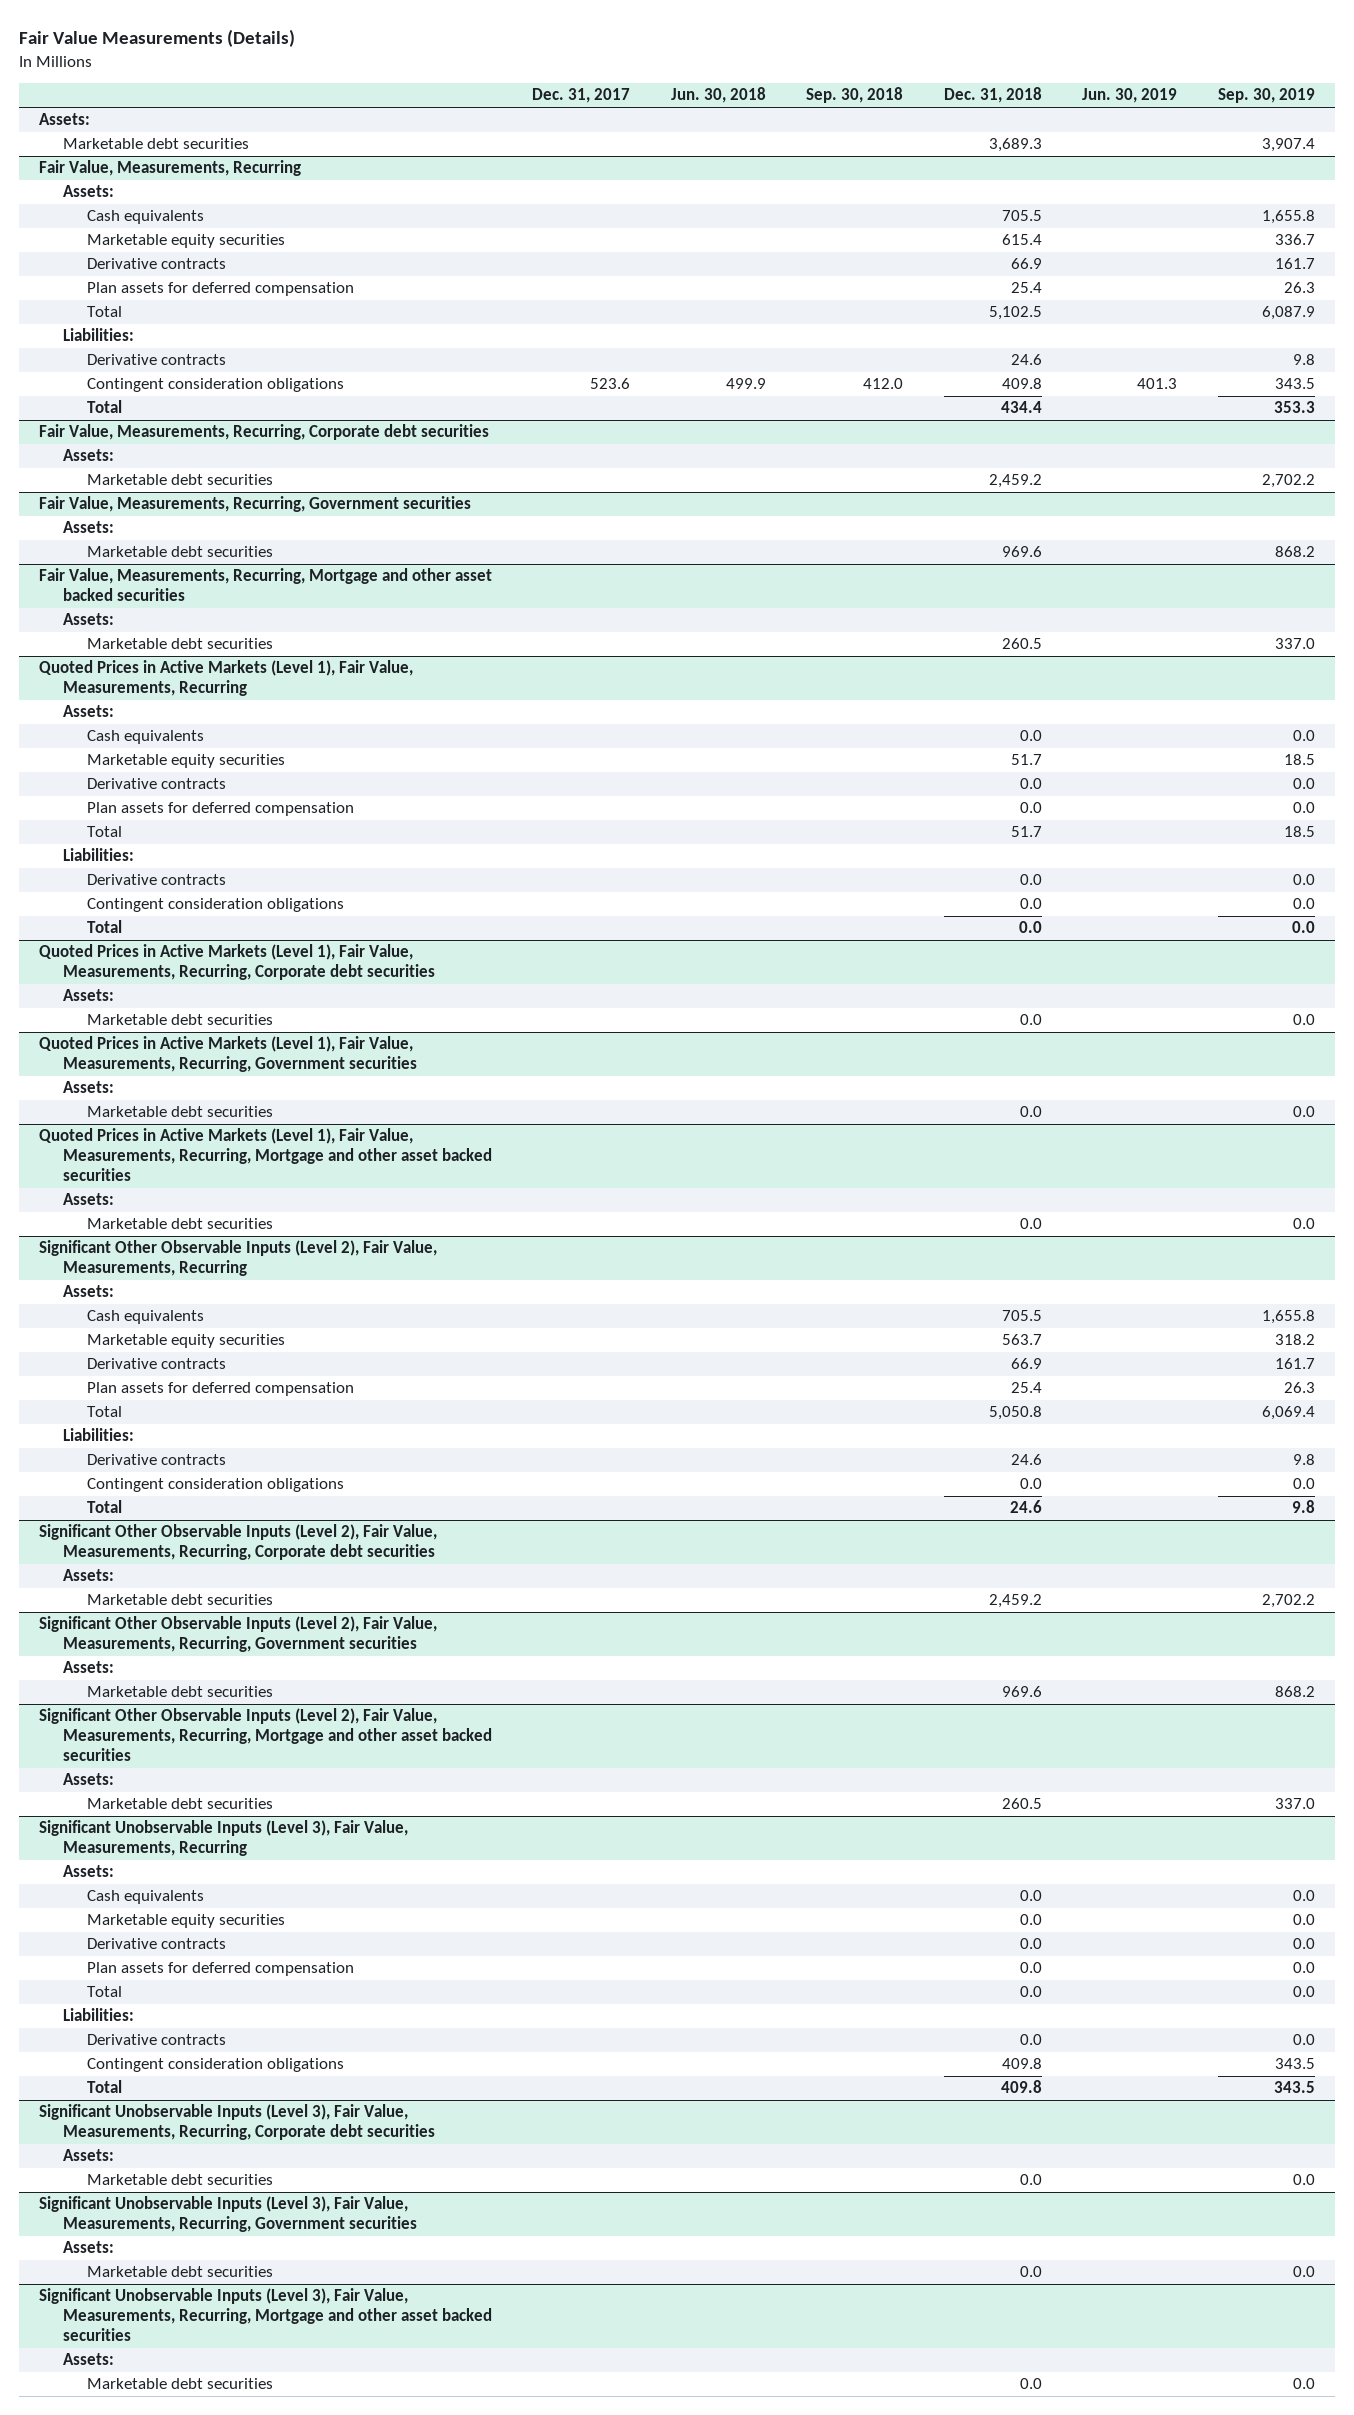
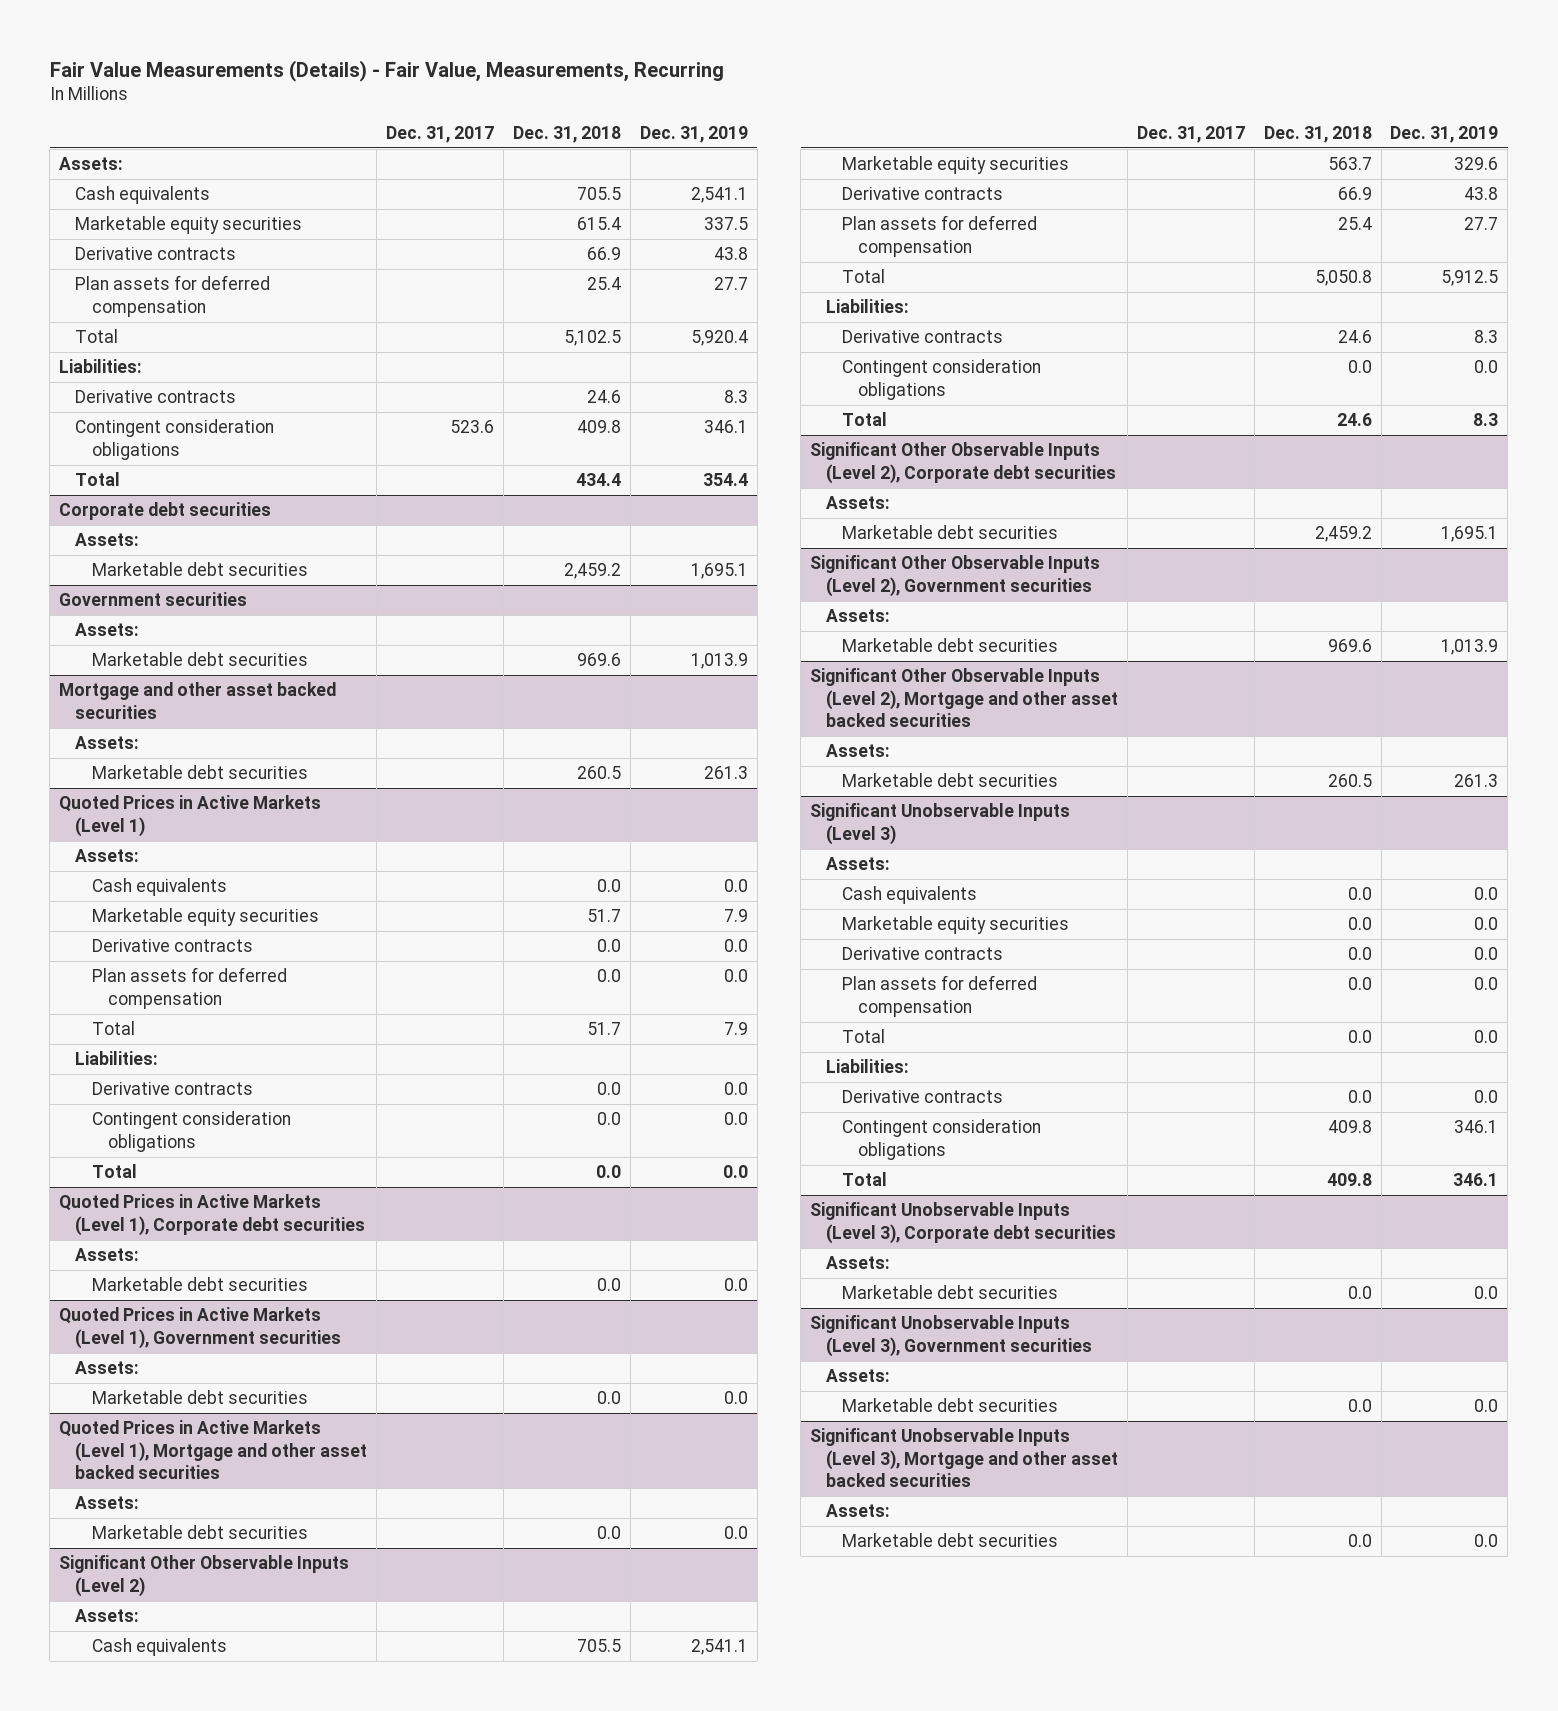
- Fair Value Measurements (Details)
+ Fair Value Measurements (Details) - Fair Value, Measurements, Recurring
- | Dec. 31, 2017 | Jun. 30, 2018 | Sep. 30, 2018 | Dec. 31, 2018 | Jun. 30, 2019 | Sep. 30, 2019
+ | Dec. 31, 2017 | Dec. 31, 2018 | Dec. 31, 2019
- Marketable debt securities | | | | 3,689.3 | | 3,907.4
- Fair Value, Measurements, Recurring
- Assets:
- Fair Value, Measurements, Recurring, Corporate debt securities
+ Corporate debt securities
- Fair Value, Measurements, Recurring, Government securities
+ Government securities
- Fair Value, Measurements, Recurring, Mortgage and other asset backed securities
+ Mortgage and other asset backed securities
- Quoted Prices in Active Markets (Level 1), Fair Value, Measurements, Recurring
+ Quoted Prices in Active Markets (Level 1)
- Quoted Prices in Active Markets (Level 1), Fair Value, Measurements, Recurring, Corporate debt securities
+ Quoted Prices in Active Markets (Level 1), Corporate debt securities
- Quoted Prices in Active Markets (Level 1), Fair Value, Measurements, Recurring, Government securities
+ Quoted Prices in Active Markets (Level 1), Government securities
- Quoted Prices in Active Markets (Level 1), Fair Value, Measurements, Recurring, Mortgage and other asset backed securities
+ Quoted Prices in Active Markets (Level 1), Mortgage and other asset backed securities
- Significant Other Observable Inputs (Level 2), Fair Value, Measurements, Recurring
+ Significant Other Observable Inputs (Level 2)
- Significant Other Observable Inputs (Level 2), Fair Value, Measurements, Recurring, Corporate debt securities
+ Significant Other Observable Inputs (Level 2), Corporate debt securities
- Significant Other Observable Inputs (Level 2), Fair Value, Measurements, Recurring, Government securities
+ Significant Other Observable Inputs (Level 2), Government securities
- Significant Other Observable Inputs (Level 2), Fair Value, Measurements, Recurring, Mortgage and other asset backed securities
+ Significant Other Observable Inputs (Level 2), Mortgage and other asset backed securities
- Significant Unobservable Inputs (Level 3), Fair Value, Measurements, Recurring
+ Significant Unobservable Inputs (Level 3)
- Significant Unobservable Inputs (Level 3), Fair Value, Measurements, Recurring, Corporate debt securities
+ Significant Unobservable Inputs (Level 3), Corporate debt securities
- Significant Unobservable Inputs (Level 3), Fair Value, Measurements, Recurring, Government securities
+ Significant Unobservable Inputs (Level 3), Government securities
- Significant Unobservable Inputs (Level 3), Fair Value, Measurements, Recurring, Mortgage and other asset backed securities
+ Significant Unobservable Inputs (Level 3), Mortgage and other asset backed securities

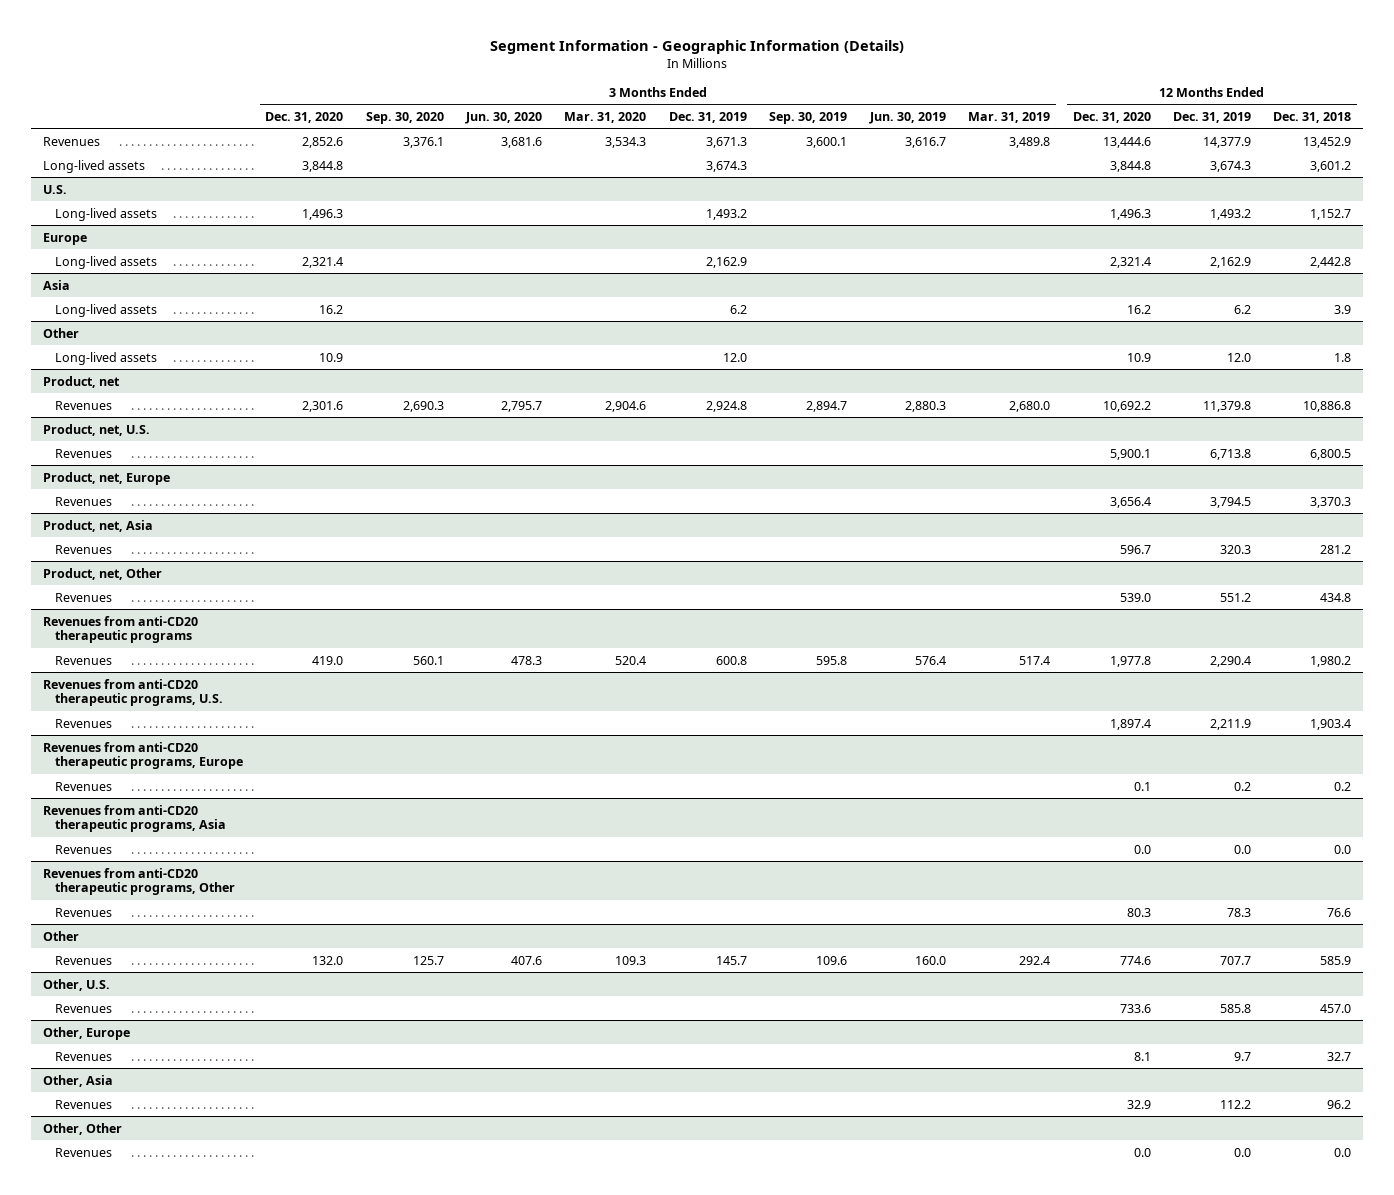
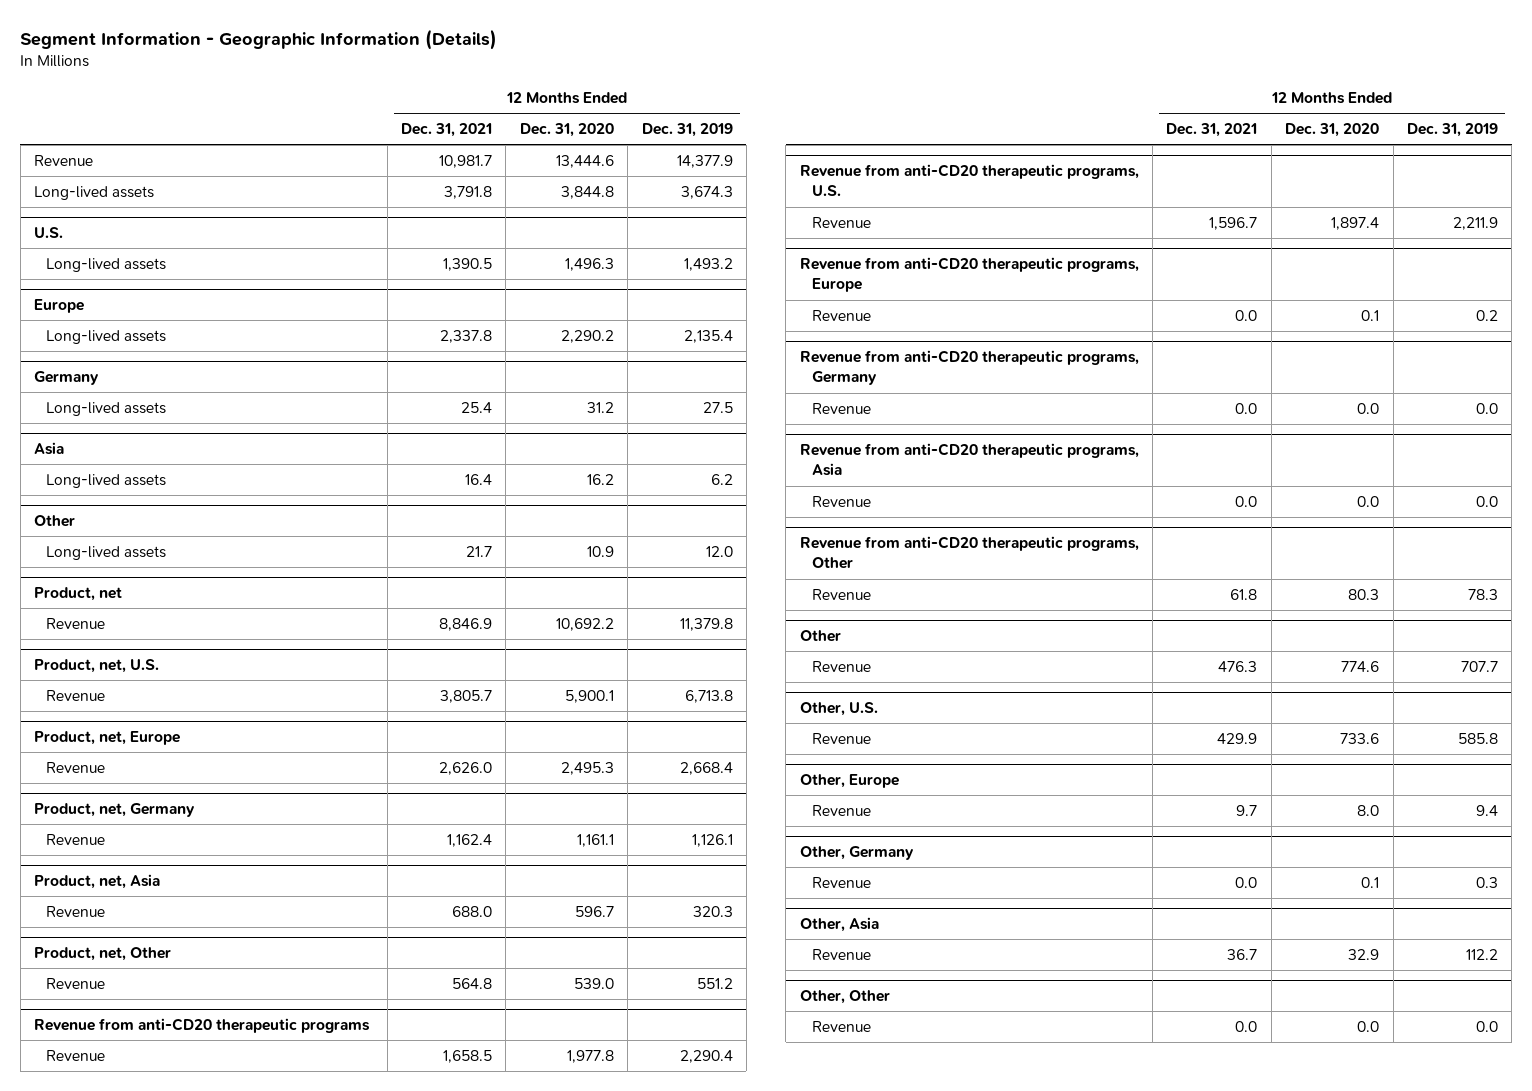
- | 3 Months Ended Dec. 31, 2020 | 3 Months Ended Sep. 30, 2020 | 3 Months Ended Jun. 30, 2020 | 3 Months Ended Mar. 31, 2020 | 3 Months Ended Dec. 31, 2019 | 3 Months Ended Sep. 30, 2019 | 3 Months Ended Jun. 30, 2019 | 3 Months Ended Mar. 31, 2019 | 12 Months Ended Dec. 31, 2020 | 12 Months Ended Dec. 31, 2019 | 12 Months Ended Dec. 31, 2018
+ | 12 Months Ended Dec. 31, 2021 | 12 Months Ended Dec. 31, 2020 | 12 Months Ended Dec. 31, 2019
- Revenues | 2,852.6 | 3,376.1 | 3,681.6 | 3,534.3 | 3,671.3 | 3,600.1 | 3,616.7 | 3,489.8 | 13,444.6 | 14,377.9 | 13,452.9
+ Revenue | 10,981.7 | 13,444.6 | 14,377.9
@ Europe
- Long-lived assets | 2,321.4 | | | | 2,162.9 | | | | 2,321.4 | 2,162.9 | 2,442.8
+ Long-lived assets | 2,337.8 | 2,290.2 | 2,135.4
+ Germany
+ Long-lived assets | 25.4 | 31.2 | 27.5
@ Product, net
- Revenues | 2,301.6 | 2,690.3 | 2,795.7 | 2,904.6 | 2,924.8 | 2,894.7 | 2,880.3 | 2,680.0 | 10,692.2 | 11,379.8 | 10,886.8
+ Revenue | 8,846.9 | 10,692.2 | 11,379.8
@ Product, net, U.S.
- Revenues | | | | | | | | | 5,900.1 | 6,713.8 | 6,800.5
+ Revenue | 3,805.7 | 5,900.1 | 6,713.8
@ Product, net, Europe
- Revenues | | | | | | | | | 3,656.4 | 3,794.5 | 3,370.3
+ Revenue | 2,626.0 | 2,495.3 | 2,668.4
+ Product, net, Germany
+ Revenue | 1,162.4 | 1,161.1 | 1,126.1
@ Product, net, Asia
- Revenues | | | | | | | | | 596.7 | 320.3 | 281.2
+ Revenue | 688.0 | 596.7 | 320.3
@ Product, net, Other
- Revenues | | | | | | | | | 539.0 | 551.2 | 434.8
- Revenues from anti-CD20 therapeutic programs
- Revenues | 419.0 | 560.1 | 478.3 | 520.4 | 600.8 | 595.8 | 576.4 | 517.4 | 1,977.8 | 2,290.4 | 1,980.2
- Revenues from anti-CD20 therapeutic programs, U.S.
- Revenues | | | | | | | | | 1,897.4 | 2,211.9 | 1,903.4
- Revenues from anti-CD20 therapeutic programs, Europe
- Revenues | | | | | | | | | 0.1 | 0.2 | 0.2
- Revenues from anti-CD20 therapeutic programs, Asia
- Revenues | | | | | | | | | 0.0 | 0.0 | 0.0
- Revenues from anti-CD20 therapeutic programs, Other
- Revenues | | | | | | | | | 80.3 | 78.3 | 76.6
@ Product, net, Other
+ Revenue | 564.8 | 539.0 | 551.2
+ Revenue from anti-CD20 therapeutic programs
+ Revenue | 1,658.5 | 1,977.8 | 2,290.4
+ Revenue from anti-CD20 therapeutic programs, U.S.
+ Revenue | 1,596.7 | 1,897.4 | 2,211.9
+ Revenue from anti-CD20 therapeutic programs, Europe
+ Revenue | 0.0 | 0.1 | 0.2
+ Revenue from anti-CD20 therapeutic programs, Germany
+ Revenue | 0.0 | 0.0 | 0.0
+ Revenue from anti-CD20 therapeutic programs, Asia
+ Revenue | 0.0 | 0.0 | 0.0
+ Revenue from anti-CD20 therapeutic programs, Other
+ Revenue | 61.8 | 80.3 | 78.3
@ Other
- Revenues | 132.0 | 125.7 | 407.6 | 109.3 | 145.7 | 109.6 | 160.0 | 292.4 | 774.6 | 707.7 | 585.9
+ Revenue | 476.3 | 774.6 | 707.7
@ Other, U.S.
- Revenues | | | | | | | | | 733.6 | 585.8 | 457.0
+ Revenue | 429.9 | 733.6 | 585.8
@ Other, Europe
- Revenues | | | | | | | | | 8.1 | 9.7 | 32.7
+ Revenue | 9.7 | 8.0 | 9.4
+ Other, Germany
+ Revenue | 0.0 | 0.1 | 0.3
@ Other, Asia
- Revenues | | | | | | | | | 32.9 | 112.2 | 96.2
+ Revenue | 36.7 | 32.9 | 112.2
@ Other, Other
- Revenues | | | | | | | | | 0.0 | 0.0 | 0.0
+ Revenue | 0.0 | 0.0 | 0.0

